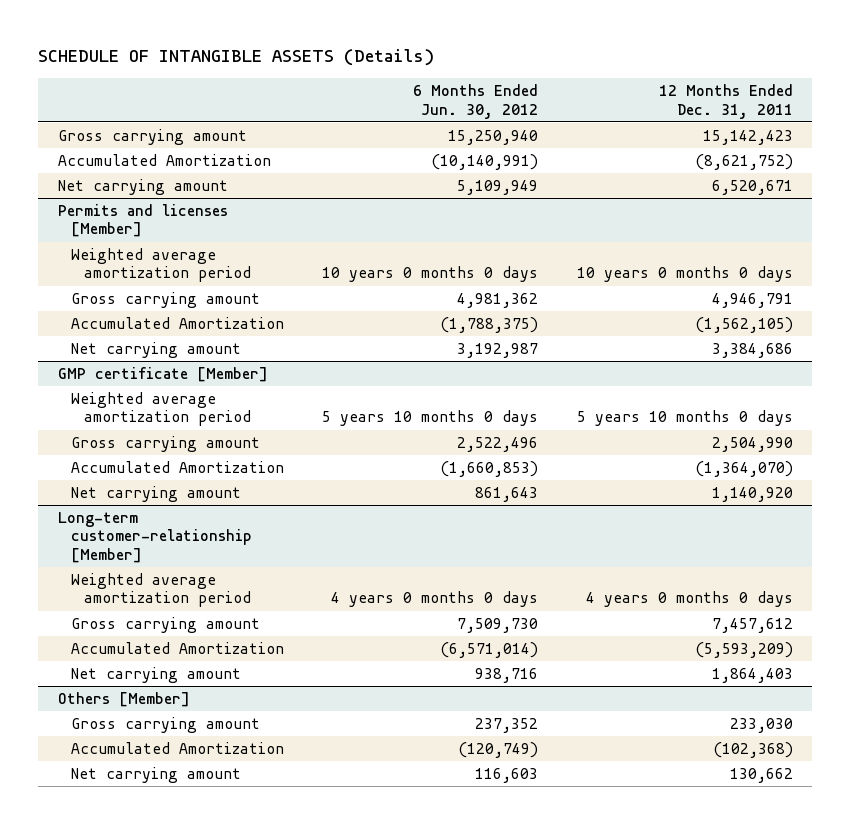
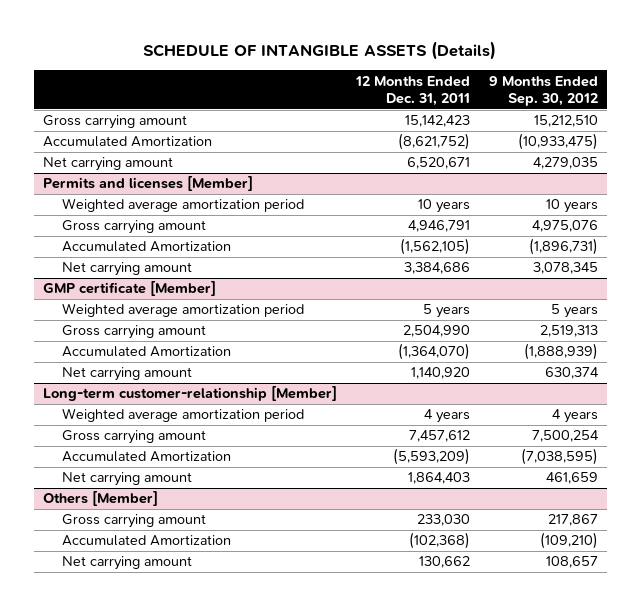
- | 6 Months Ended Jun. 30, 2012 | 12 Months Ended Dec. 31, 2011
+ | 12 Months Ended Dec. 31, 2011 | 9 Months Ended Sep. 30, 2012
@ Permits and licenses [Member]
- Weighted average amortization period | 10 years 0 months 0 days | 10 years 0 months 0 days
+ Weighted average amortization period | 10 years | 10 years
@ GMP certificate [Member]
- Weighted average amortization period | 5 years 10 months 0 days | 5 years 10 months 0 days
+ Weighted average amortization period | 5 years | 5 years
@ Long-term customer-relationship [Member]
- Weighted average amortization period | 4 years 0 months 0 days | 4 years 0 months 0 days
+ Weighted average amortization period | 4 years | 4 years

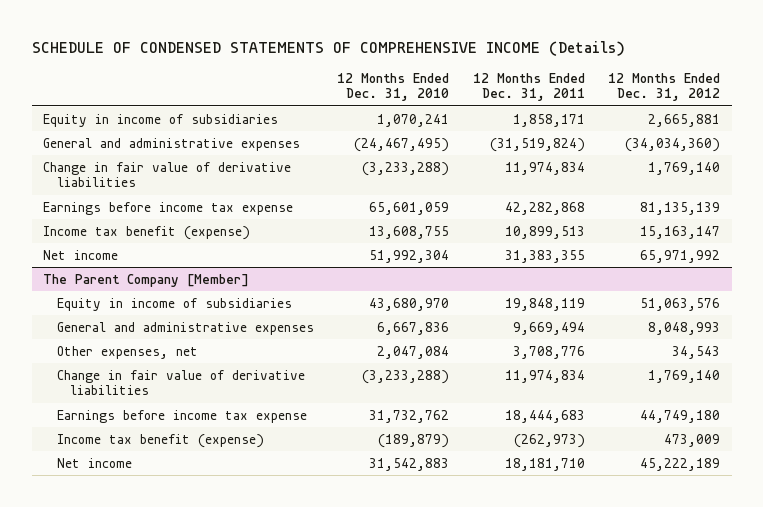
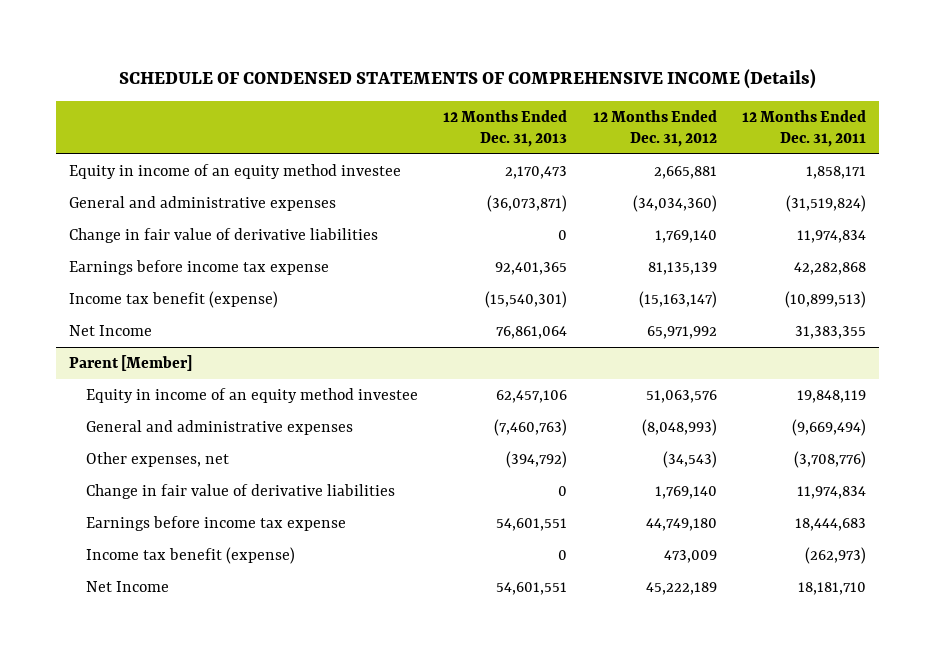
- | 12 Months Ended Dec. 31, 2010 | 12 Months Ended Dec. 31, 2011 | 12 Months Ended Dec. 31, 2012
+ | 12 Months Ended Dec. 31, 2013 | 12 Months Ended Dec. 31, 2012 | 12 Months Ended Dec. 31, 2011
- Equity in income of subsidiaries | 1,070,241 | 1,858,171 | 2,665,881
+ Equity in income of an equity method investee | 2,170,473 | 2,665,881 | 1,858,171
- Income tax benefit (expense) | 13,608,755 | 10,899,513 | 15,163,147
- Net income | 51,992,304 | 31,383,355 | 65,971,992
- The Parent Company [Member]
- Equity in income of subsidiaries | 43,680,970 | 19,848,119 | 51,063,576
- General and administrative expenses | 6,667,836 | 9,669,494 | 8,048,993
- Other expenses, net | 2,047,084 | 3,708,776 | 34,543
+ Income tax benefit (expense) | (15,540,301) | (15,163,147) | (10,899,513)
+ Net Income | 76,861,064 | 65,971,992 | 31,383,355
+ Parent [Member]
+ Equity in income of an equity method investee | 62,457,106 | 51,063,576 | 19,848,119
+ General and administrative expenses | (7,460,763) | (8,048,993) | (9,669,494)
+ Other expenses, net | (394,792) | (34,543) | (3,708,776)
- Net income | 31,542,883 | 18,181,710 | 45,222,189
+ Net Income | 54,601,551 | 45,222,189 | 18,181,710

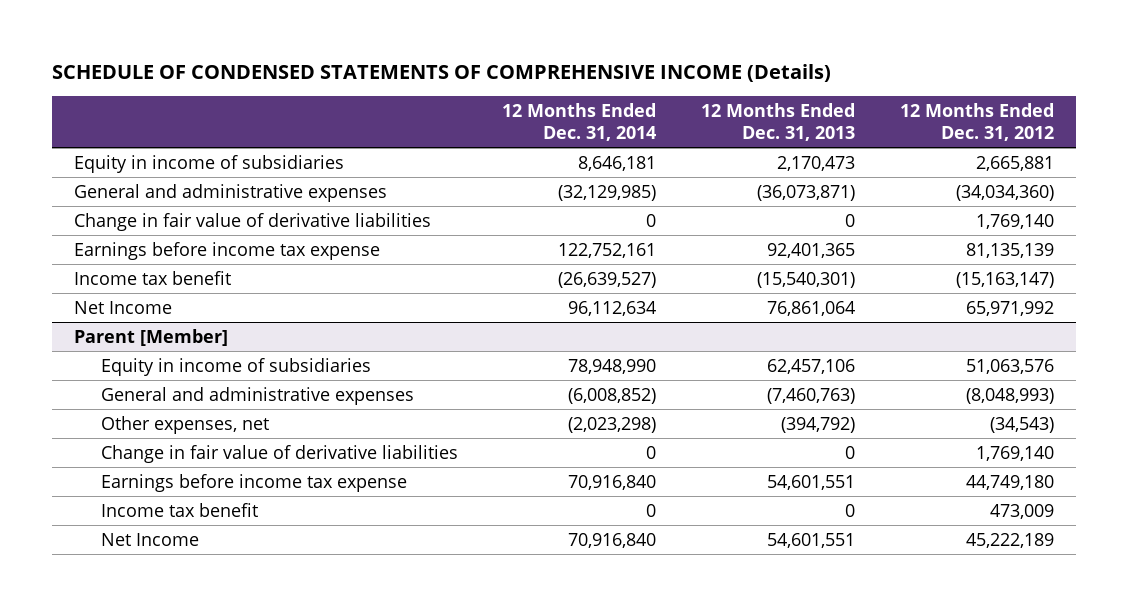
- | 12 Months Ended Dec. 31, 2013 | 12 Months Ended Dec. 31, 2012 | 12 Months Ended Dec. 31, 2011
+ | 12 Months Ended Dec. 31, 2014 | 12 Months Ended Dec. 31, 2013 | 12 Months Ended Dec. 31, 2012
- Equity in income of an equity method investee | 2,170,473 | 2,665,881 | 1,858,171
+ Equity in income of subsidiaries | 8,646,181 | 2,170,473 | 2,665,881
- Income tax benefit (expense) | (15,540,301) | (15,163,147) | (10,899,513)
+ Income tax benefit | (26,639,527) | (15,540,301) | (15,163,147)
@ Parent [Member]
- Equity in income of an equity method investee | 62,457,106 | 51,063,576 | 19,848,119
+ Equity in income of subsidiaries | 78,948,990 | 62,457,106 | 51,063,576
- Income tax benefit (expense) | 0 | 473,009 | (262,973)
+ Income tax benefit | 0 | 0 | 473,009

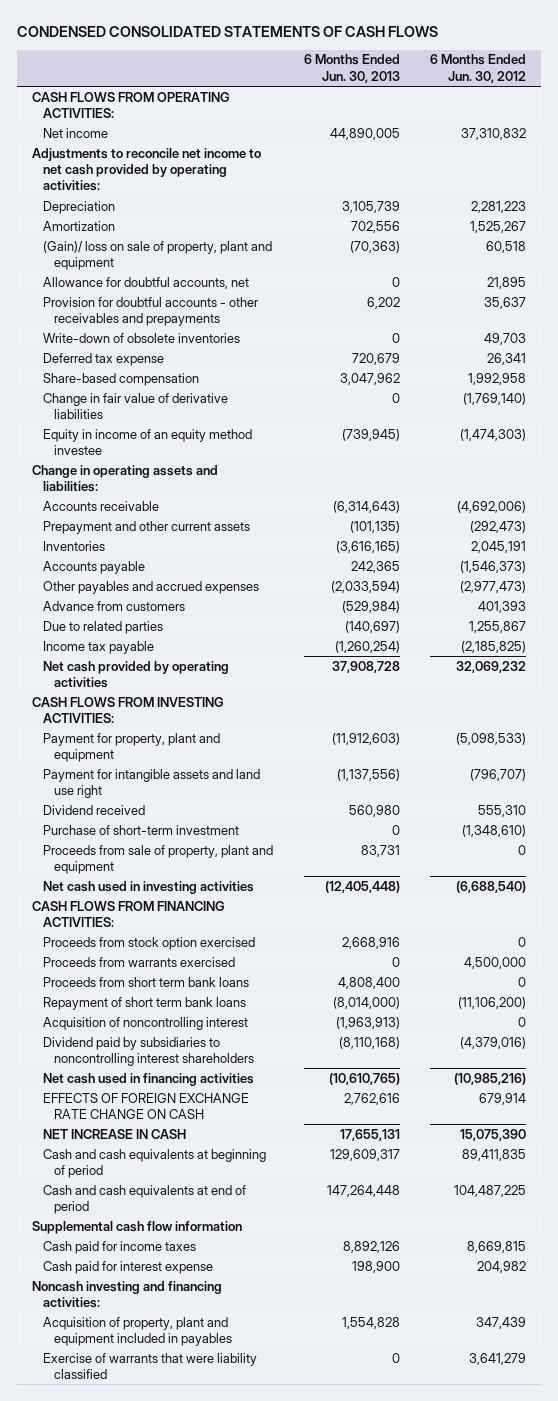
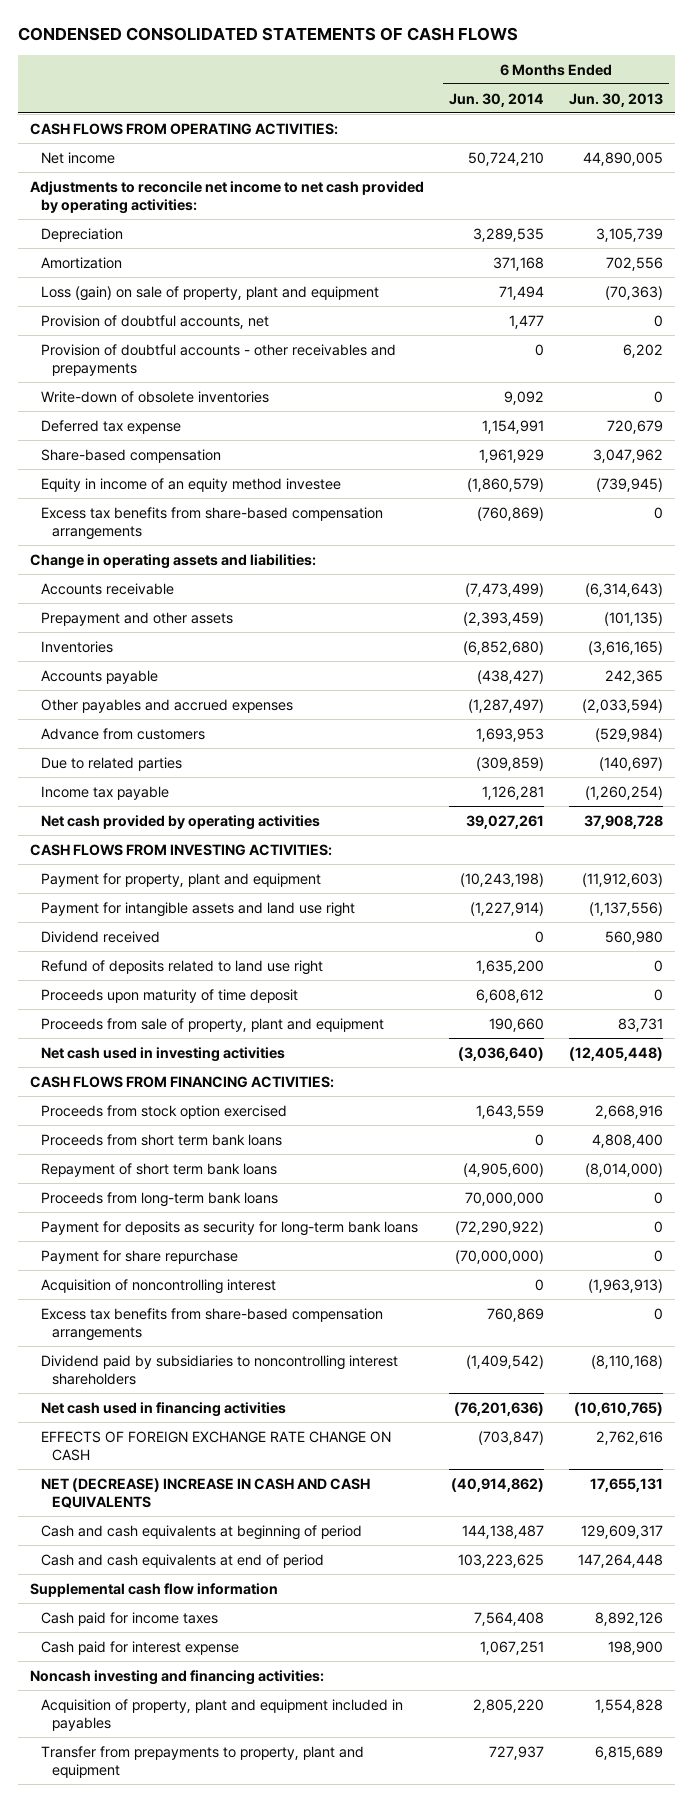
- | 6 Months Ended Jun. 30, 2013 | 6 Months Ended Jun. 30, 2012
+ | 6 Months Ended Jun. 30, 2014 | 6 Months Ended Jun. 30, 2013
- (Gain)/ loss on sale of property, plant and equipment | (70,363) | 60,518
- Allowance for doubtful accounts, net | 0 | 21,895
- Provision for doubtful accounts - other receivables and prepayments | 6,202 | 35,637
+ Loss (gain) on sale of property, plant and equipment | 71,494 | (70,363)
+ Provision of doubtful accounts, net | 1,477 | 0
+ Provision of doubtful accounts - other receivables and prepayments | 0 | 6,202
- Change in fair value of derivative liabilities | 0 | (1,769,140)
+ Excess tax benefits from share-based compensation arrangements | (760,869) | 0
- Prepayment and other current assets | (101,135) | (292,473)
+ Prepayment and other assets | (2,393,459) | (101,135)
- Purchase of short-term investment | 0 | (1,348,610)
+ Refund of deposits related to land use right | 1,635,200 | 0
+ Proceeds upon maturity of time deposit | 6,608,612 | 0
- Proceeds from warrants exercised | 0 | 4,500,000
+ Proceeds from long-term bank loans | 70,000,000 | 0
+ Payment for deposits as security for long-term bank loans | (72,290,922) | 0
+ Payment for share repurchase | (70,000,000) | 0
+ Excess tax benefits from share-based compensation arrangements | 760,869 | 0
- NET INCREASE IN CASH | 17,655,131 | 15,075,390
+ NET (DECREASE) INCREASE IN CASH AND CASH EQUIVALENTS | (40,914,862) | 17,655,131
- Exercise of warrants that were liability classified | 0 | 3,641,279
+ Transfer from prepayments to property, plant and equipment | 727,937 | 6,815,689

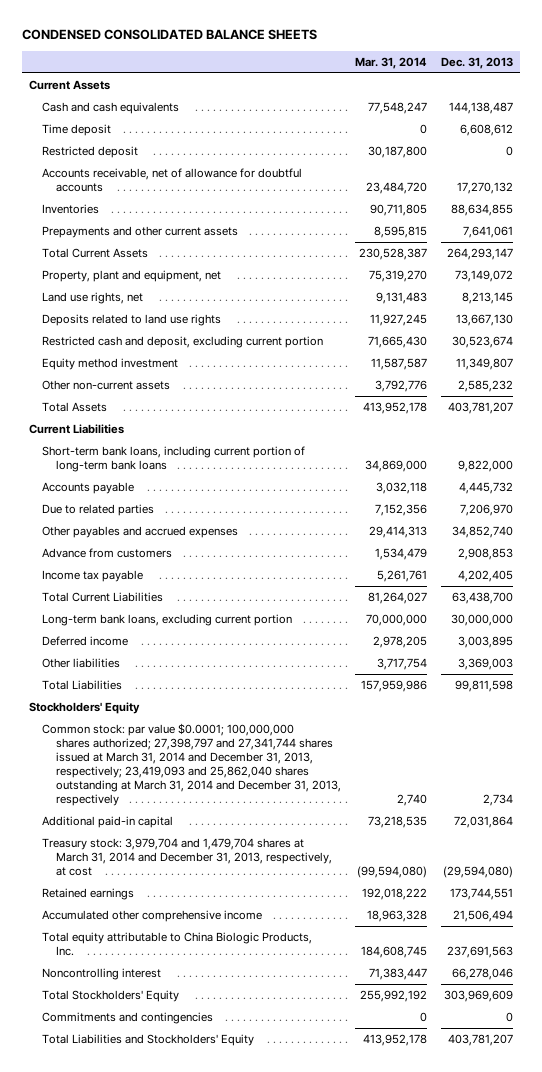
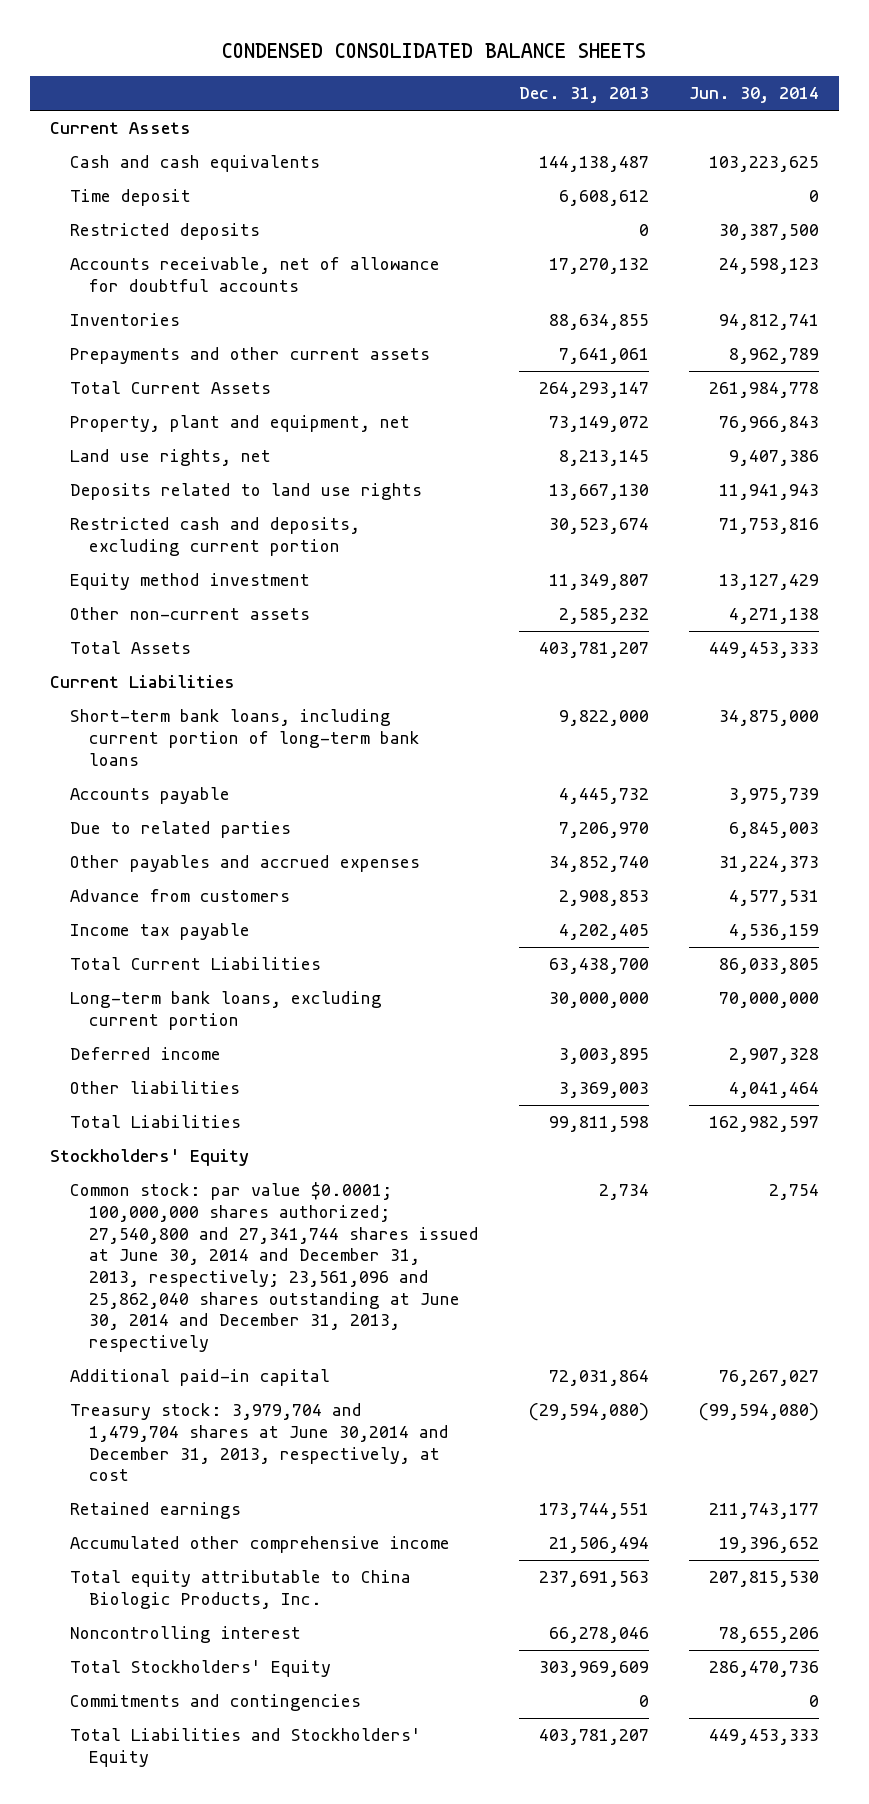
- | Mar. 31, 2014 | Dec. 31, 2013
+ | Dec. 31, 2013 | Jun. 30, 2014
- Restricted deposit | 30,187,800 | 0
+ Restricted deposits | 0 | 30,387,500
- Restricted cash and deposit, excluding current portion | 71,665,430 | 30,523,674
+ Restricted cash and deposits, excluding current portion | 30,523,674 | 71,753,816
- Common stock: par value $0.0001; 100,000,000 shares authorized; 27,398,797 and 27,341,744 shares issued at March 31, 2014 and December 31, 2013, respectively; 23,419,093 and 25,862,040 shares outstanding at March 31, 2014 and December 31, 2013, respectively | 2,740 | 2,734
+ Common stock: par value $0.0001; 100,000,000 shares authorized; 27,540,800 and 27,341,744 shares issued at June 30, 2014 and December 31, 2013, respectively; 23,561,096 and 25,862,040 shares outstanding at June 30, 2014 and December 31, 2013, respectively | 2,734 | 2,754
- Treasury stock: 3,979,704 and 1,479,704 shares at March 31, 2014 and December 31, 2013, respectively, at cost | (99,594,080) | (29,594,080)
+ Treasury stock: 3,979,704 and 1,479,704 shares at June 30,2014 and December 31, 2013, respectively, at cost | (29,594,080) | (99,594,080)

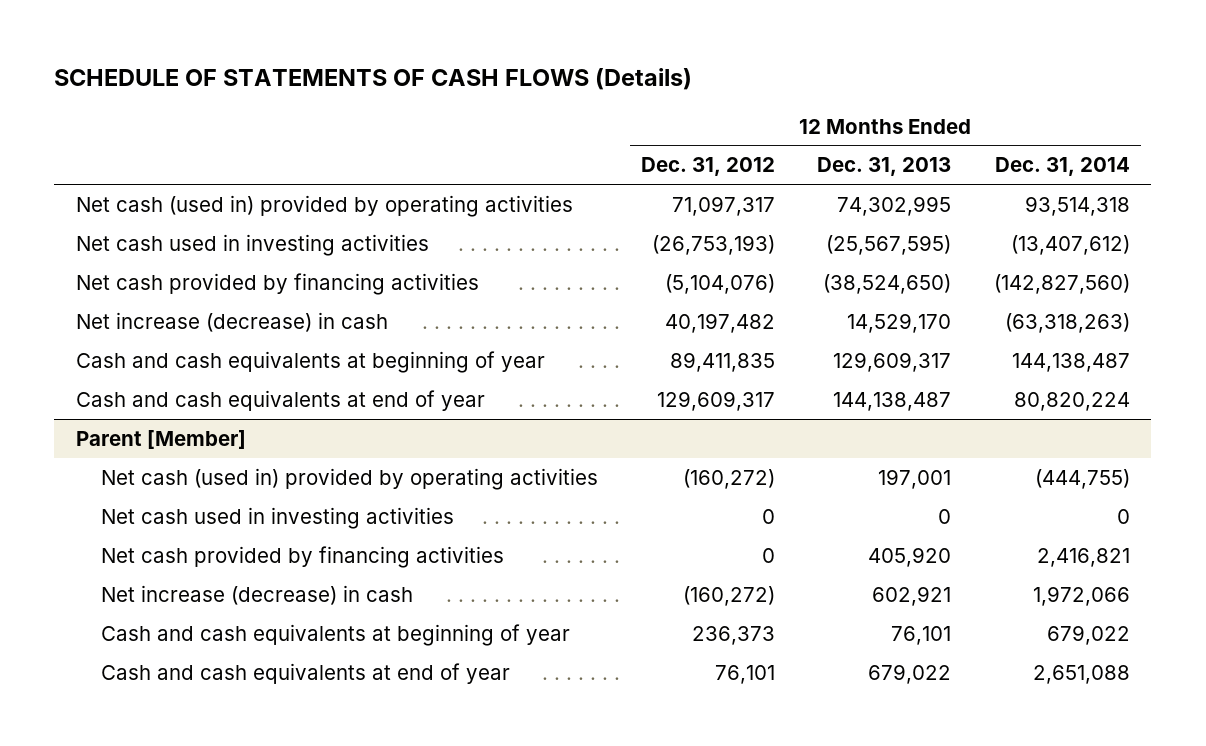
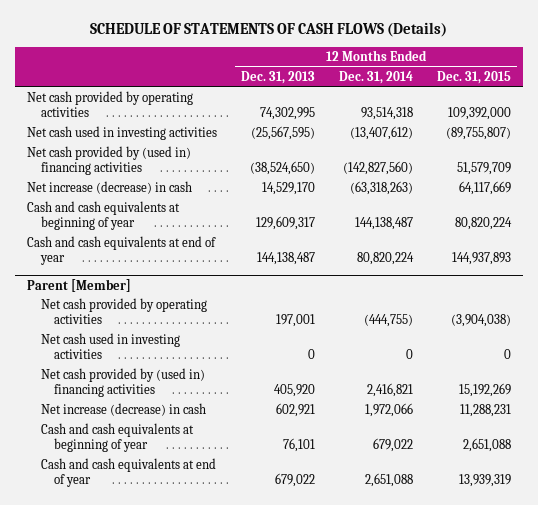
- | 12 Months Ended Dec. 31, 2012 | 12 Months Ended Dec. 31, 2013 | 12 Months Ended Dec. 31, 2014
+ | 12 Months Ended Dec. 31, 2013 | 12 Months Ended Dec. 31, 2014 | 12 Months Ended Dec. 31, 2015
- Net cash (used in) provided by operating activities | 71,097,317 | 74,302,995 | 93,514,318
+ Net cash provided by operating activities | 74,302,995 | 93,514,318 | 109,392,000
- Net cash provided by financing activities | (5,104,076) | (38,524,650) | (142,827,560)
+ Net cash provided by (used in) financing activities | (38,524,650) | (142,827,560) | 51,579,709
@ Parent [Member]
- Net cash (used in) provided by operating activities | (160,272) | 197,001 | (444,755)
+ Net cash provided by operating activities | 197,001 | (444,755) | (3,904,038)
- Net cash provided by financing activities | 0 | 405,920 | 2,416,821
+ Net cash provided by (used in) financing activities | 405,920 | 2,416,821 | 15,192,269

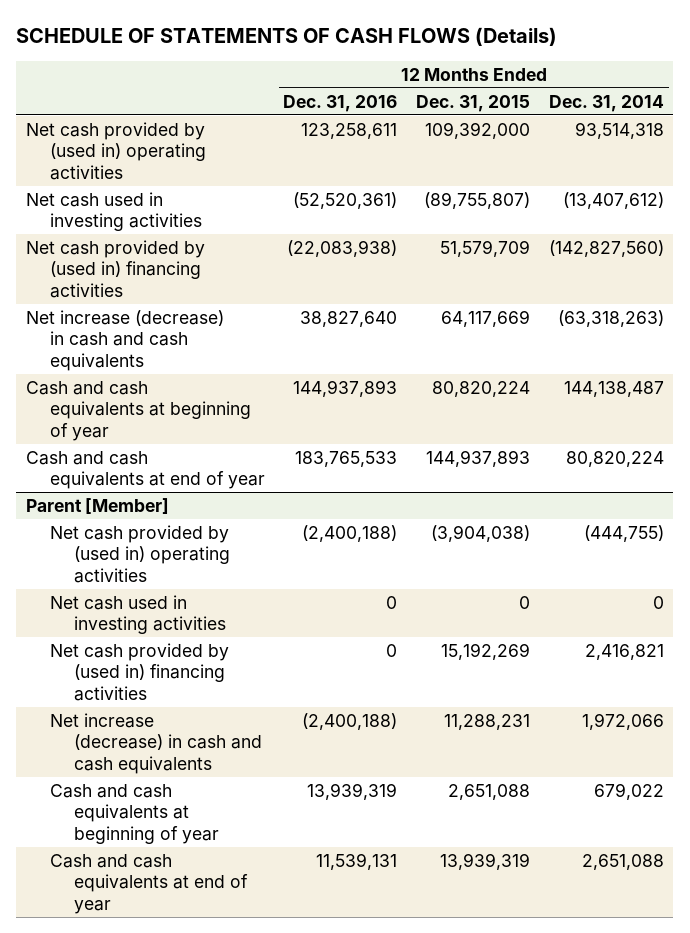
- | 12 Months Ended Dec. 31, 2013 | 12 Months Ended Dec. 31, 2014 | 12 Months Ended Dec. 31, 2015
+ | 12 Months Ended Dec. 31, 2016 | 12 Months Ended Dec. 31, 2015 | 12 Months Ended Dec. 31, 2014
- Net cash provided by operating activities | 74,302,995 | 93,514,318 | 109,392,000
+ Net cash provided by (used in) operating activities | 123,258,611 | 109,392,000 | 93,514,318
- Net increase (decrease) in cash | 14,529,170 | (63,318,263) | 64,117,669
+ Net increase (decrease) in cash and cash equivalents | 38,827,640 | 64,117,669 | (63,318,263)
@ Parent [Member]
- Net cash provided by operating activities | 197,001 | (444,755) | (3,904,038)
+ Net cash provided by (used in) operating activities | (2,400,188) | (3,904,038) | (444,755)
- Net increase (decrease) in cash | 602,921 | 1,972,066 | 11,288,231
+ Net increase (decrease) in cash and cash equivalents | (2,400,188) | 11,288,231 | 1,972,066

